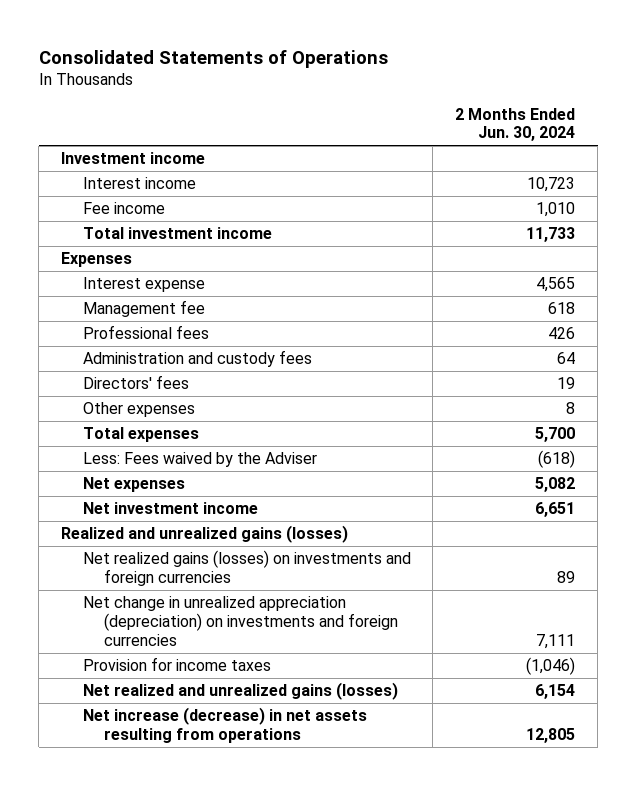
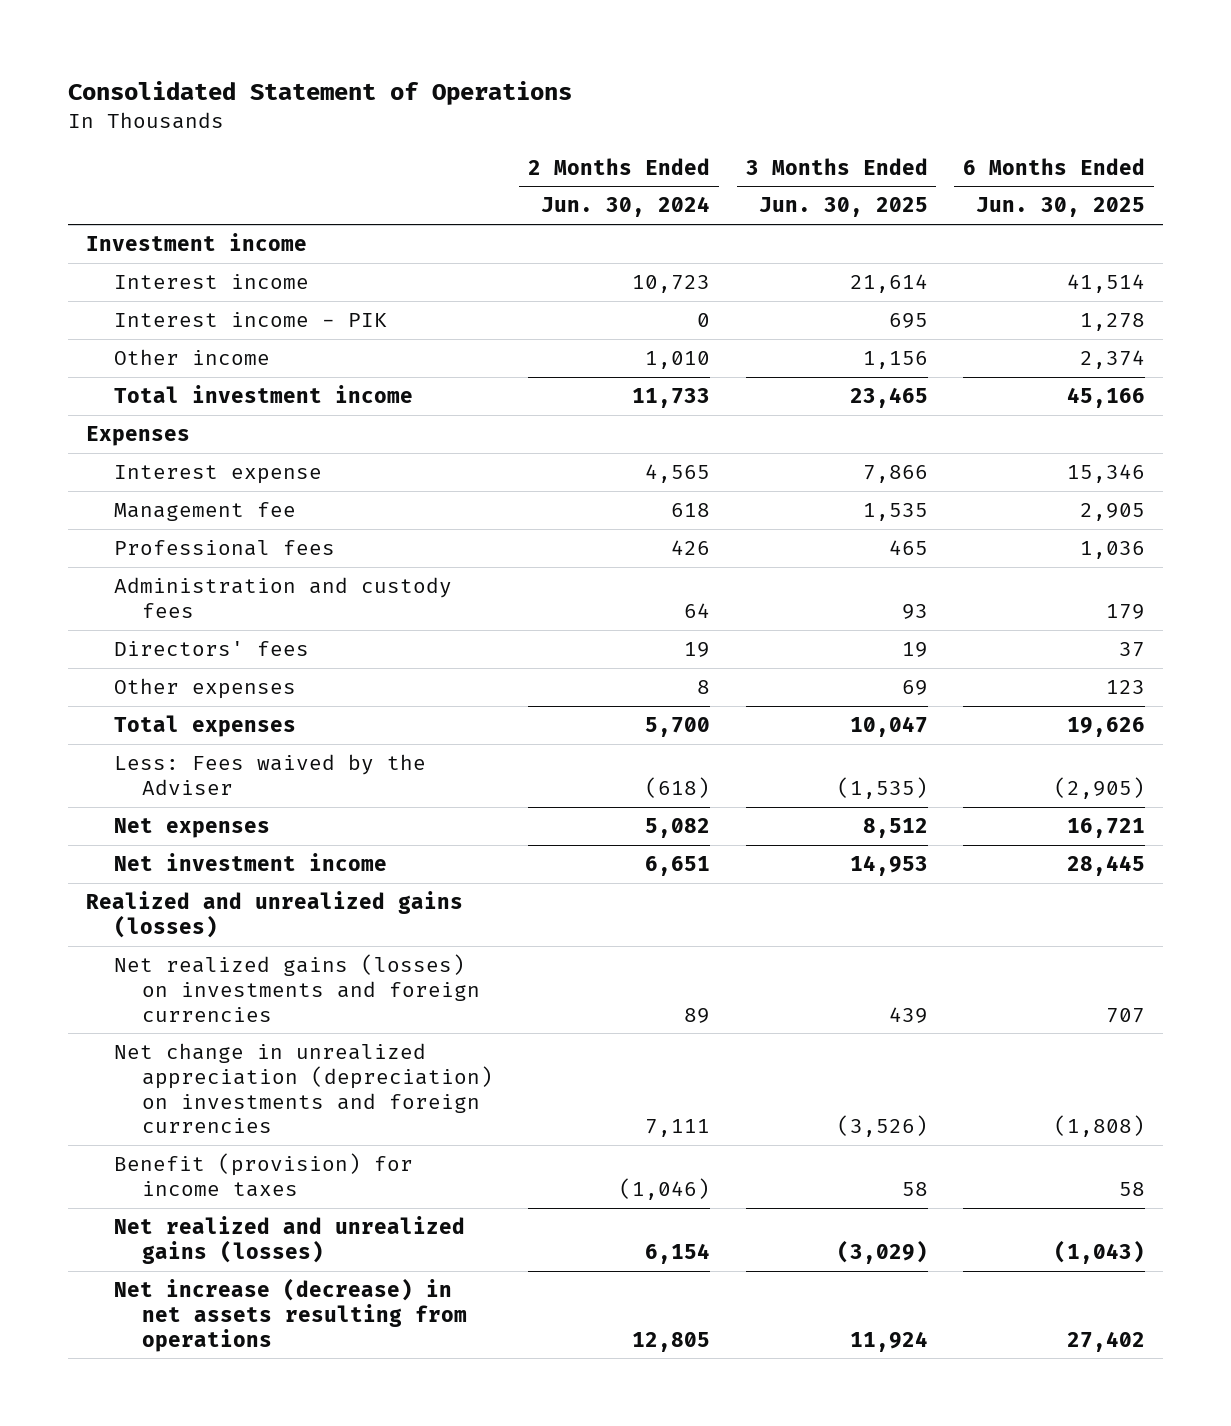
- Consolidated Statements of Operations
+ Consolidated Statement of Operations
- | 2 Months Ended Jun. 30, 2024
+ | 2 Months Ended Jun. 30, 2024 | 3 Months Ended Jun. 30, 2025 | 6 Months Ended Jun. 30, 2025
- Fee income | 1,010
+ Interest income - PIK | 0 | 695 | 1,278
+ Other income | 1,010 | 1,156 | 2,374
- Provision for income taxes | (1,046)
+ Benefit (provision) for income taxes | (1,046) | 58 | 58

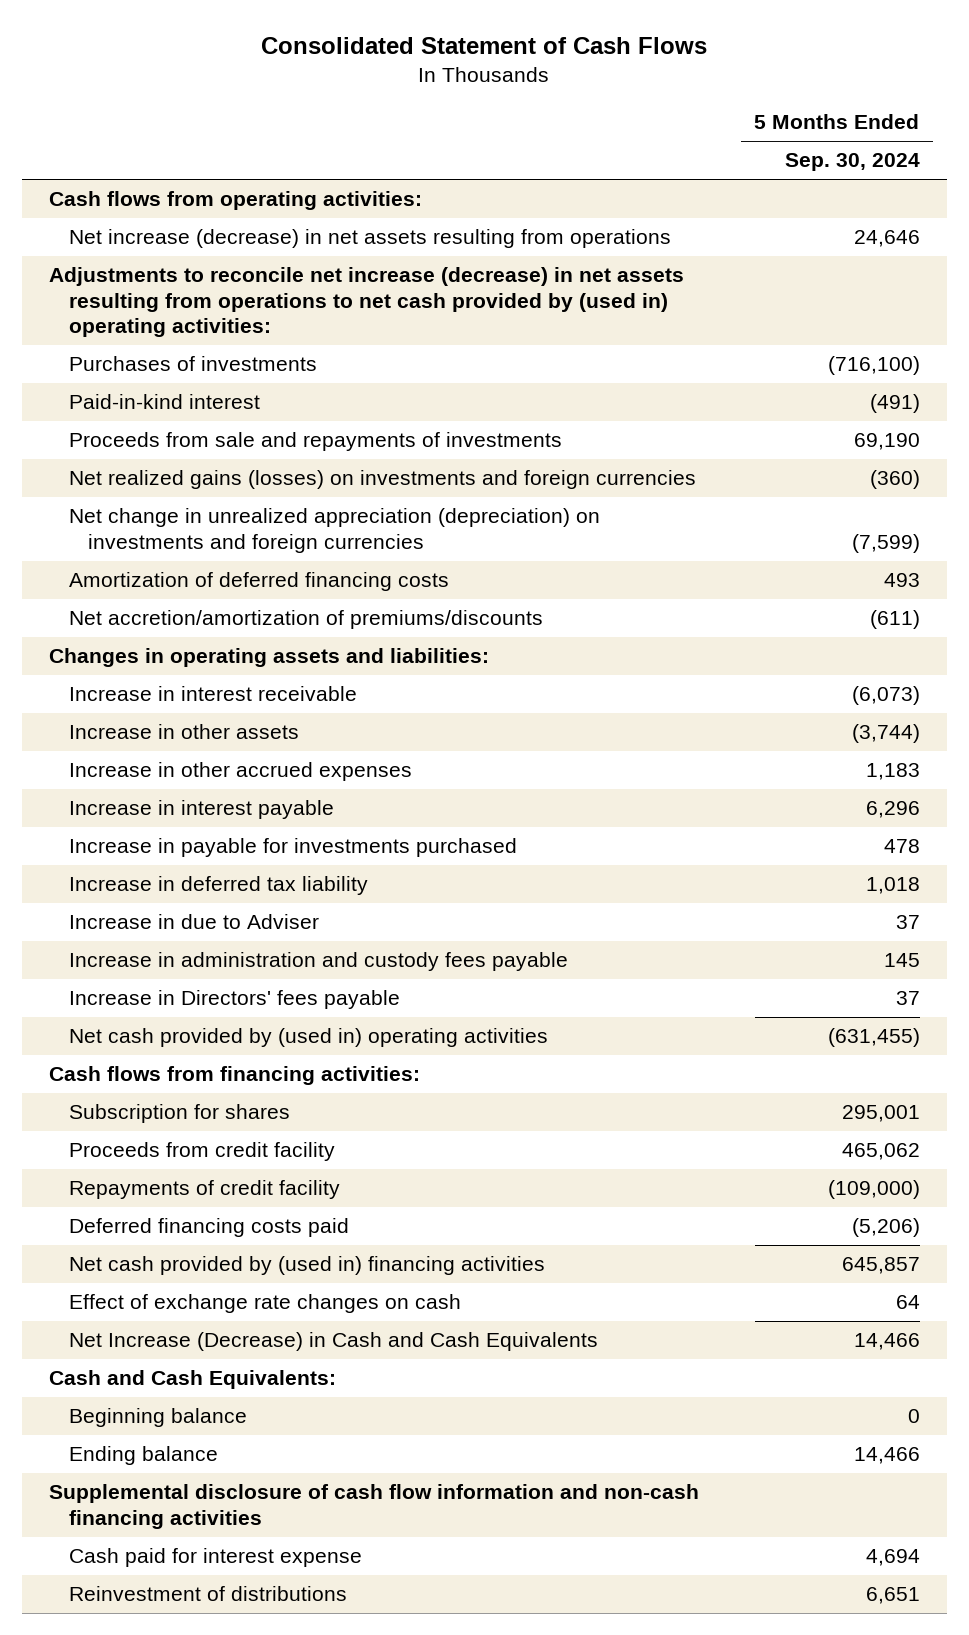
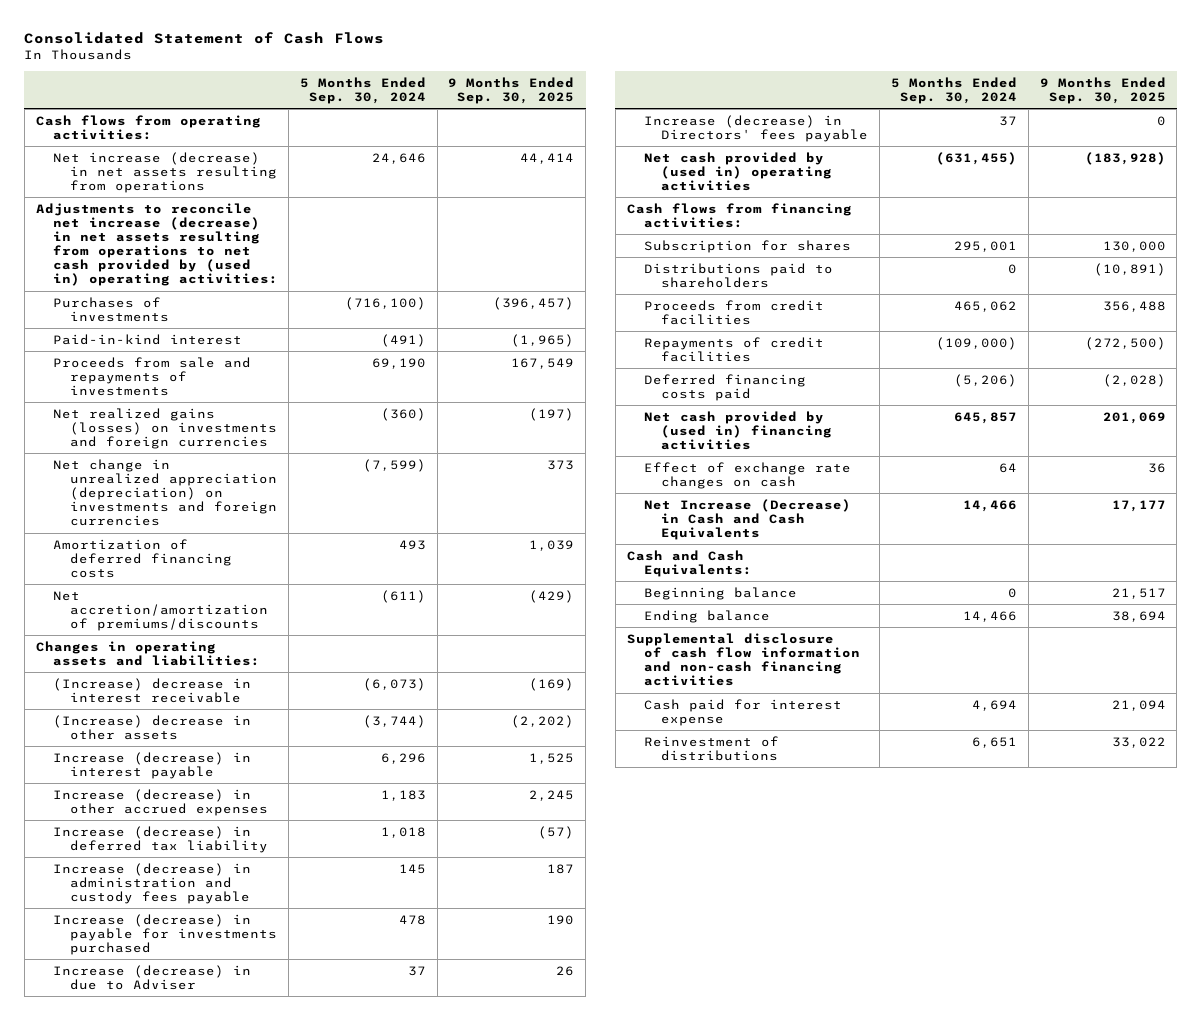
- | 5 Months Ended Sep. 30, 2024
+ | 5 Months Ended Sep. 30, 2024 | 9 Months Ended Sep. 30, 2025
- Increase in interest receivable | (6,073)
- Increase in other assets | (3,744)
- Increase in other accrued expenses | 1,183
- Increase in interest payable | 6,296
- Increase in payable for investments purchased | 478
- Increase in deferred tax liability | 1,018
- Increase in due to Adviser | 37
- Increase in administration and custody fees payable | 145
- Increase in Directors' fees payable | 37
+ (Increase) decrease in interest receivable | (6,073) | (169)
+ (Increase) decrease in other assets | (3,744) | (2,202)
+ Increase (decrease) in interest payable | 6,296 | 1,525
+ Increase (decrease) in other accrued expenses | 1,183 | 2,245
+ Increase (decrease) in deferred tax liability | 1,018 | (57)
+ Increase (decrease) in administration and custody fees payable | 145 | 187
+ Increase (decrease) in payable for investments purchased | 478 | 190
+ Increase (decrease) in due to Adviser | 37 | 26
+ Increase (decrease) in Directors' fees payable | 37 | 0
- Proceeds from credit facility | 465,062
- Repayments of credit facility | (109,000)
+ Distributions paid to shareholders | 0 | (10,891)
+ Proceeds from credit facilities | 465,062 | 356,488
+ Repayments of credit facilities | (109,000) | (272,500)

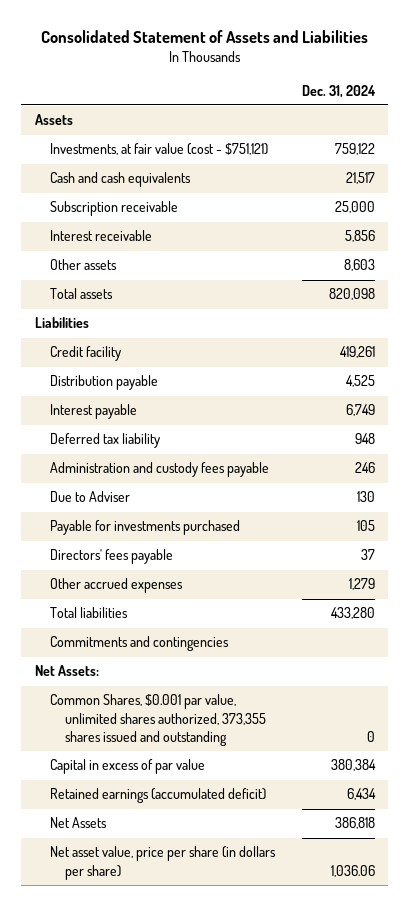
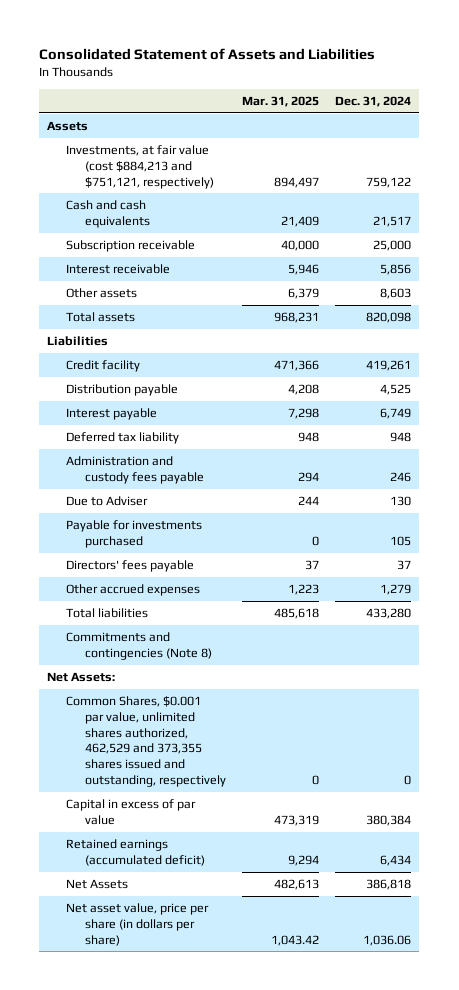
- | Dec. 31, 2024
+ | Mar. 31, 2025 | Dec. 31, 2024
- Investments, at fair value (cost - $751,121) | 759,122
+ Investments, at fair value (cost $884,213 and $751,121, respectively) | 894,497 | 759,122
- Commitments and contingencies
+ Commitments and contingencies (Note 8)
- Common Shares, $0.001 par value, unlimited shares authorized, 373,355 shares issued and outstanding | 0
+ Common Shares, $0.001 par value, unlimited shares authorized, 462,529 and 373,355 shares issued and outstanding, respectively | 0 | 0

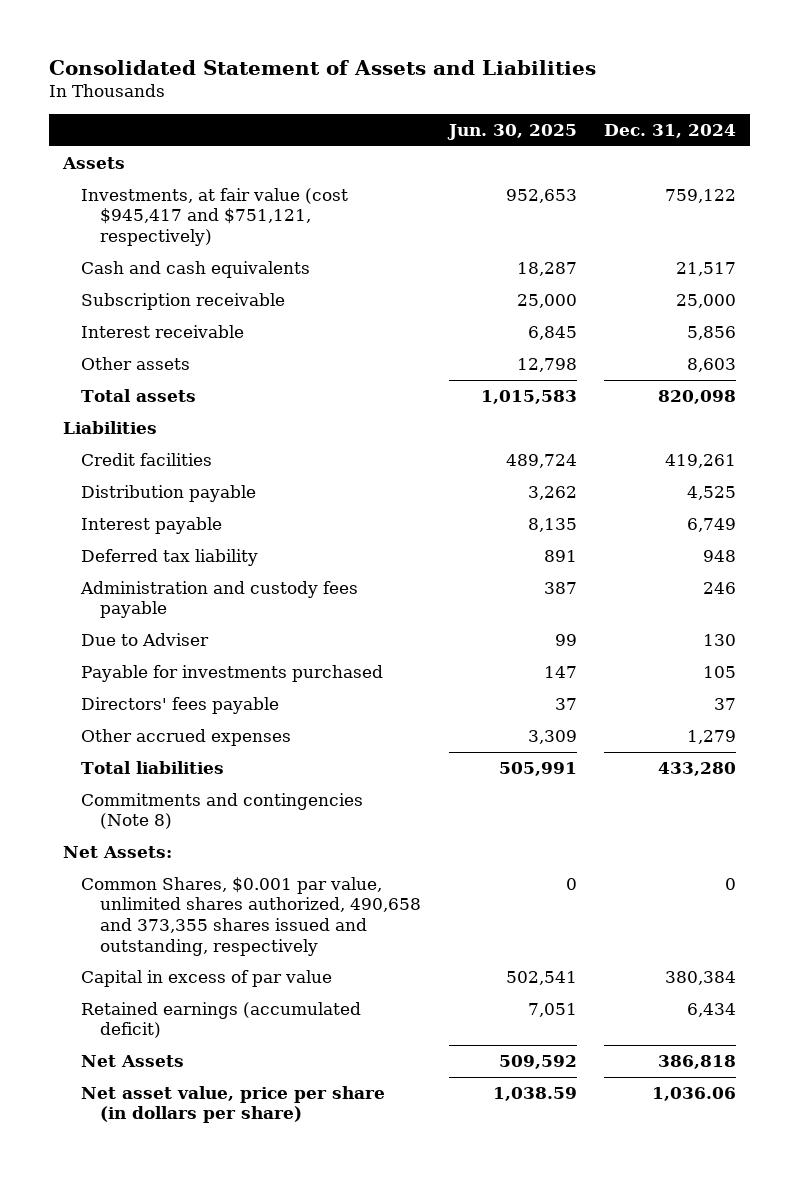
- | Mar. 31, 2025 | Dec. 31, 2024
+ | Jun. 30, 2025 | Dec. 31, 2024
- Investments, at fair value (cost $884,213 and $751,121, respectively) | 894,497 | 759,122
+ Investments, at fair value (cost $945,417 and $751,121, respectively) | 952,653 | 759,122
- Credit facility | 471,366 | 419,261
+ Credit facilities | 489,724 | 419,261
- Common Shares, $0.001 par value, unlimited shares authorized, 462,529 and 373,355 shares issued and outstanding, respectively | 0 | 0
+ Common Shares, $0.001 par value, unlimited shares authorized, 490,658 and 373,355 shares issued and outstanding, respectively | 0 | 0

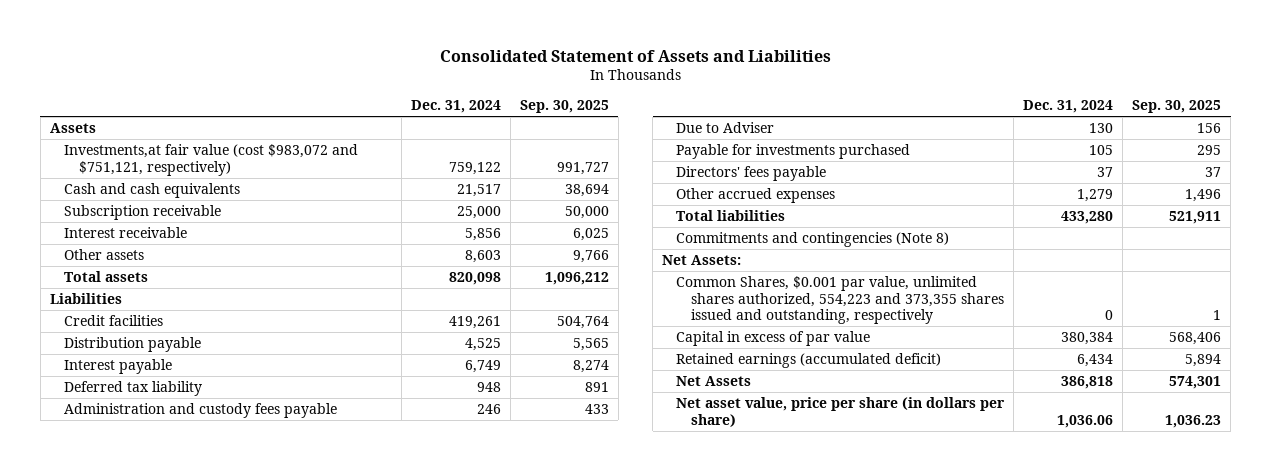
- | Jun. 30, 2025 | Dec. 31, 2024
+ | Dec. 31, 2024 | Sep. 30, 2025
- Investments, at fair value (cost $945,417 and $751,121, respectively) | 952,653 | 759,122
+ Investments,at fair value (cost $983,072 and $751,121, respectively) | 759,122 | 991,727
- Common Shares, $0.001 par value, unlimited shares authorized, 490,658 and 373,355 shares issued and outstanding, respectively | 0 | 0
+ Common Shares, $0.001 par value, unlimited shares authorized, 554,223 and 373,355 shares issued and outstanding, respectively | 0 | 1

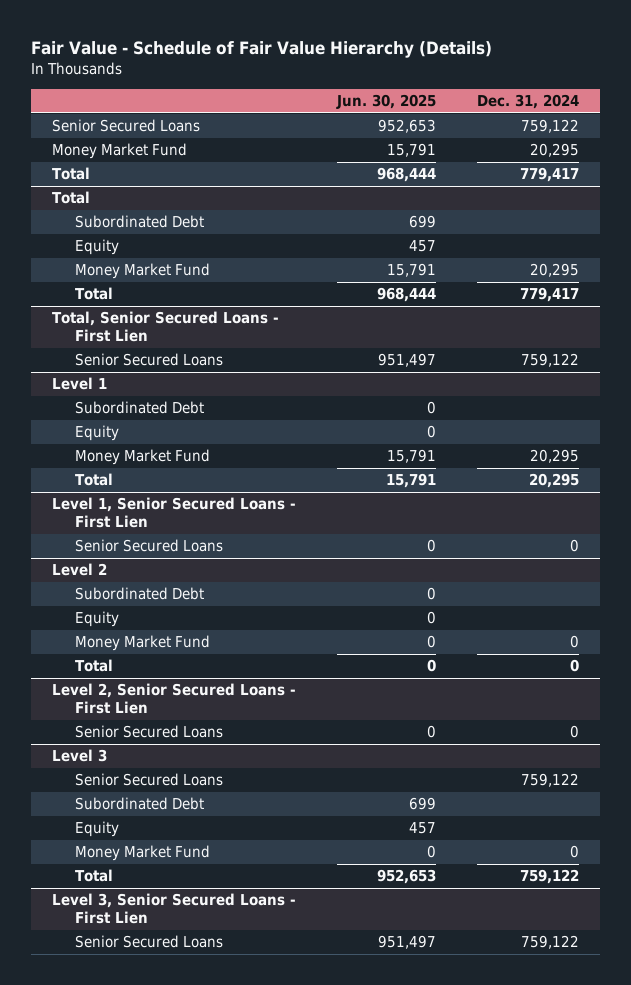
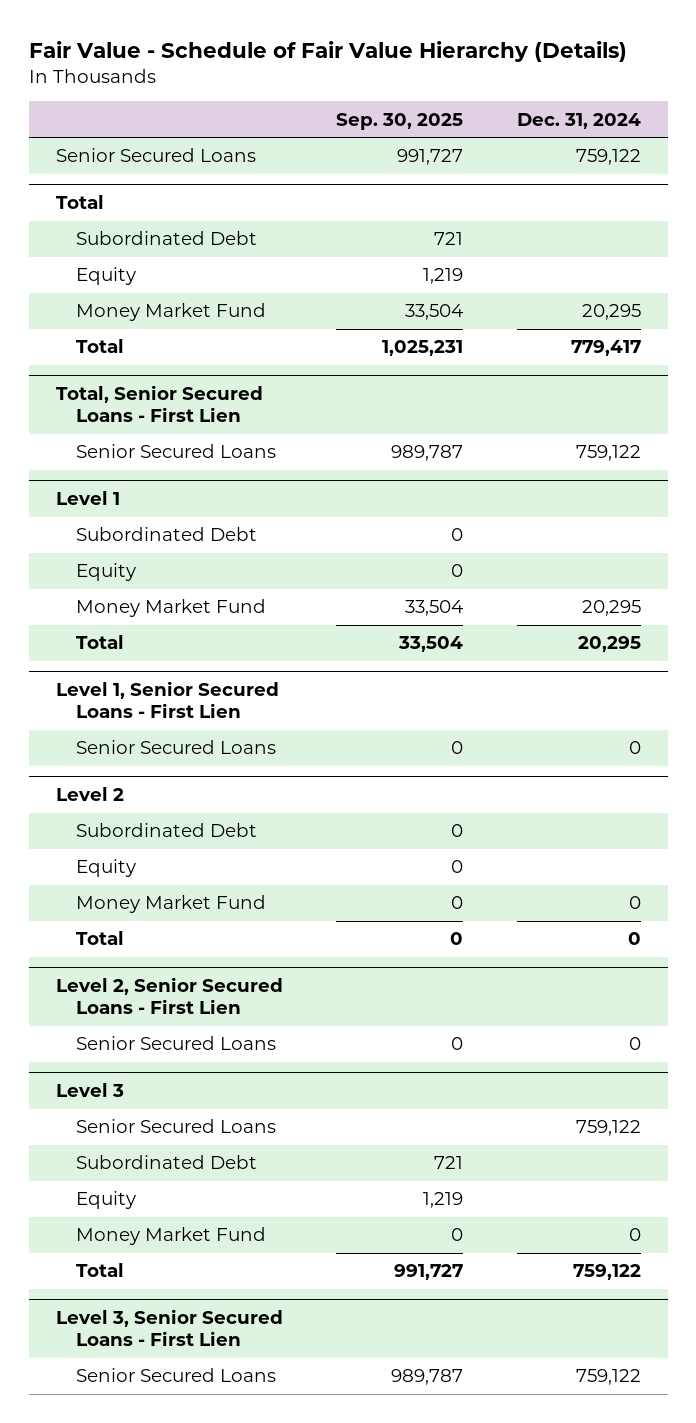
- | Jun. 30, 2025 | Dec. 31, 2024
+ | Sep. 30, 2025 | Dec. 31, 2024
- Money Market Fund | 15,791 | 20,295
- Total | 968,444 | 779,417

